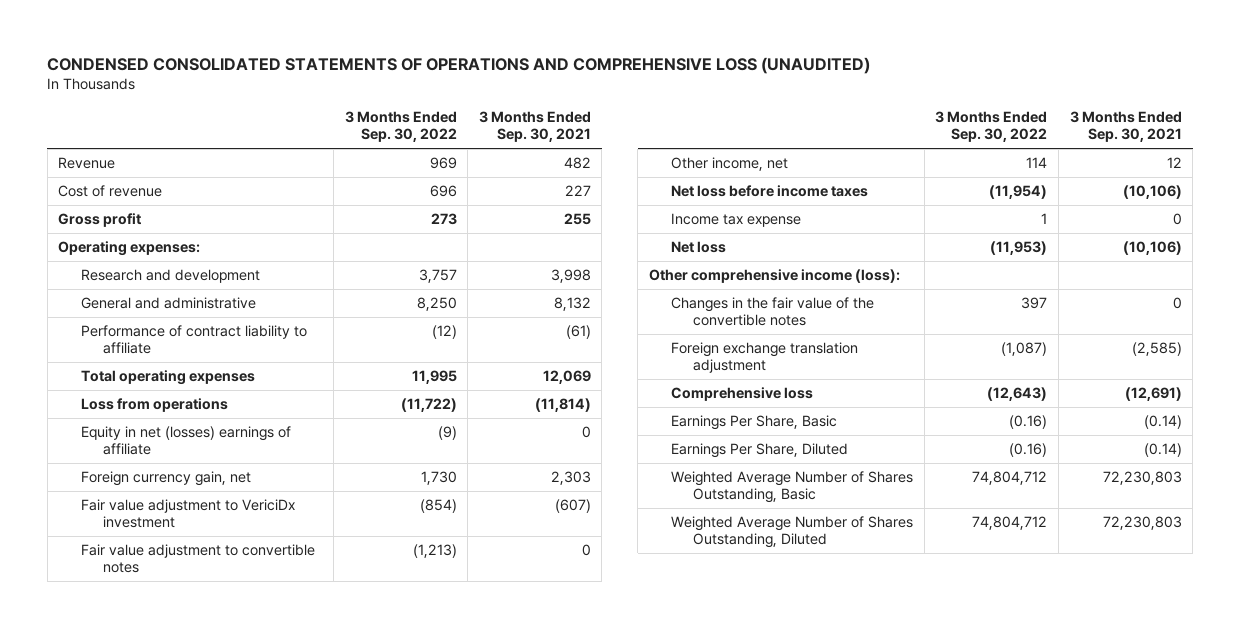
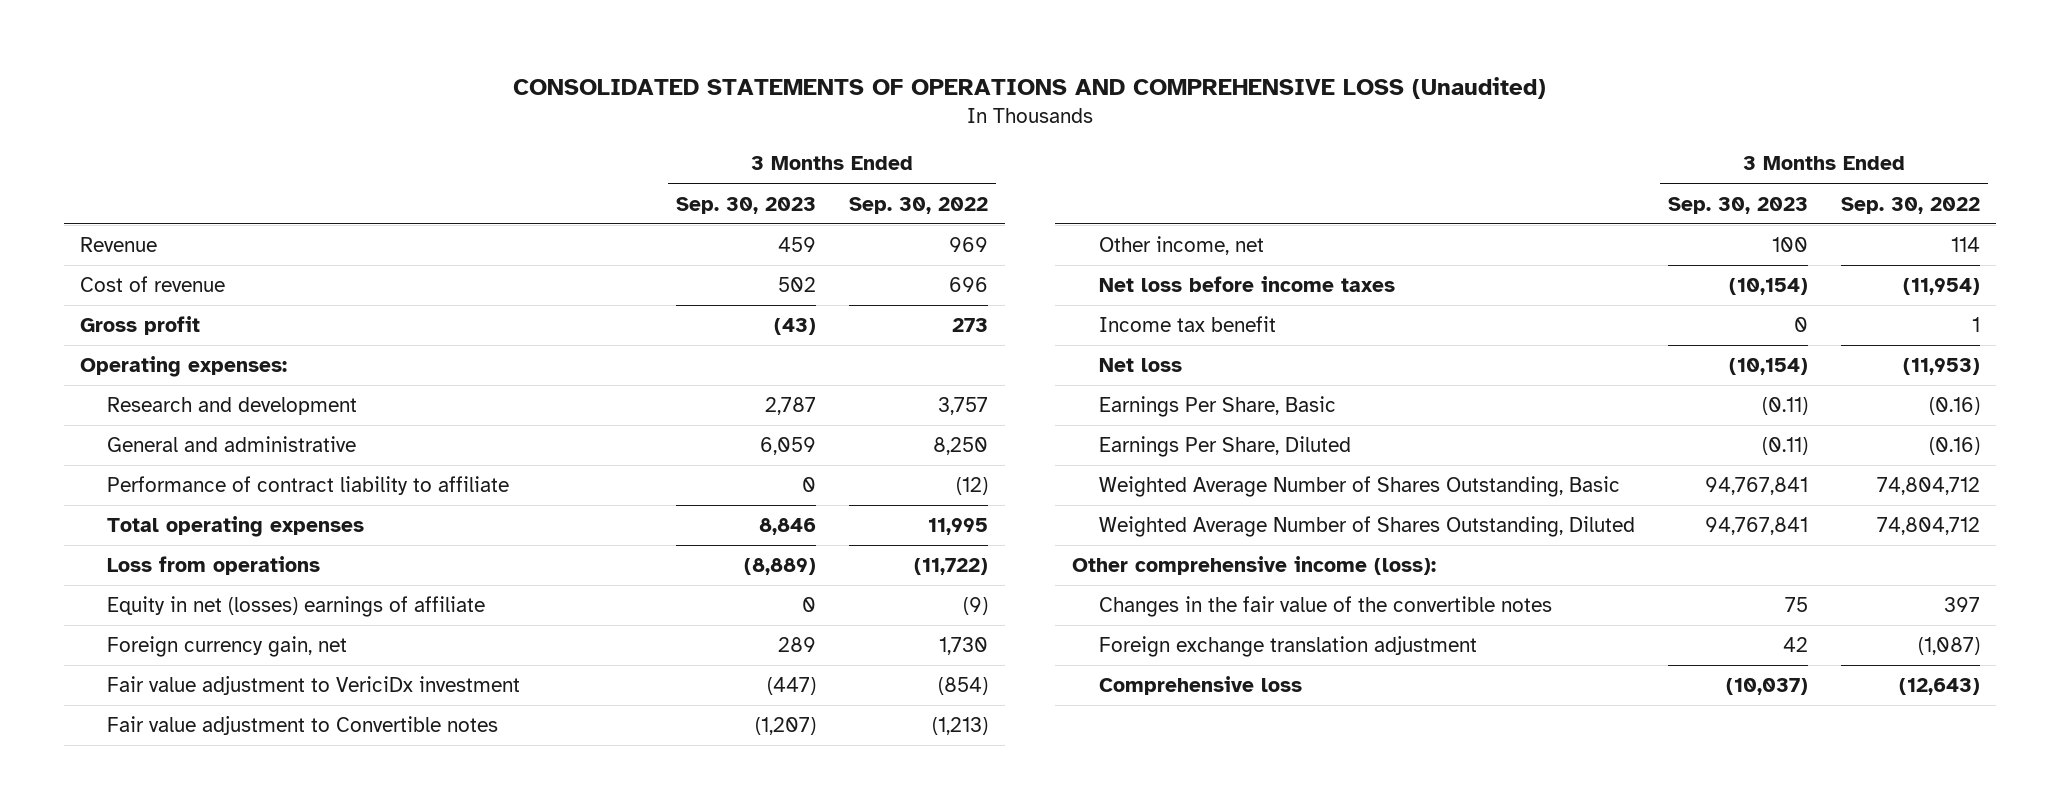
- CONDENSED CONSOLIDATED STATEMENTS OF OPERATIONS AND COMPREHENSIVE LOSS (UNAUDITED)
+ CONSOLIDATED STATEMENTS OF OPERATIONS AND COMPREHENSIVE LOSS (Unaudited)
- | 3 Months Ended Sep. 30, 2022 | 3 Months Ended Sep. 30, 2021
+ | 3 Months Ended Sep. 30, 2023 | 3 Months Ended Sep. 30, 2022
- Fair value adjustment to convertible notes | (1,213) | 0
+ Fair value adjustment to Convertible notes | (1,207) | (1,213)
- Income tax expense | 1 | 0
+ Income tax benefit | 0 | 1
moved down: Other comprehensive income (loss):
moved down: Changes in the fair value of the convertible notes | 75 | 397
moved down: Foreign exchange translation adjustment | 42 | (1,087)
moved down: Comprehensive loss | (10,037) | (12,643)

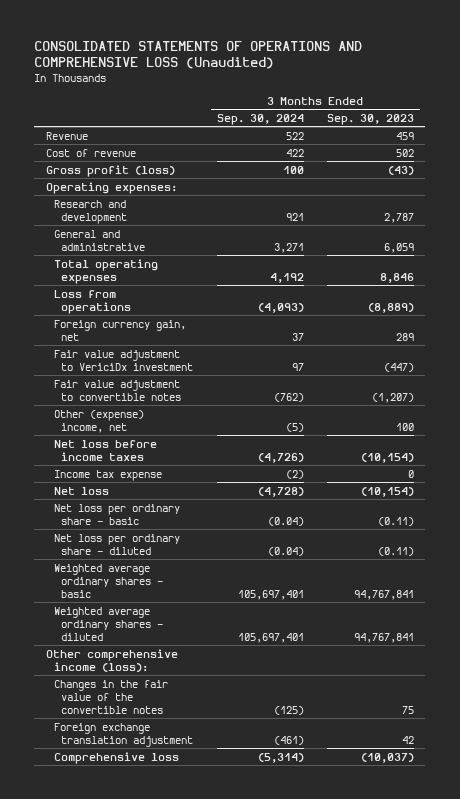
- | 3 Months Ended Sep. 30, 2023 | 3 Months Ended Sep. 30, 2022
+ | 3 Months Ended Sep. 30, 2024 | 3 Months Ended Sep. 30, 2023
- Gross profit | (43) | 273
+ Gross profit (loss) | 100 | (43)
- Performance of contract liability to affiliate | 0 | (12)
- Equity in net (losses) earnings of affiliate | 0 | (9)
- Fair value adjustment to Convertible notes | (1,207) | (1,213)
- Other income, net | 100 | 114
+ Fair value adjustment to convertible notes | (762) | (1,207)
+ Other (expense) income, net | (5) | 100
- Income tax benefit | 0 | 1
+ Income tax expense | (2) | 0
- Earnings Per Share, Basic | (0.11) | (0.16)
- Earnings Per Share, Diluted | (0.11) | (0.16)
- Weighted Average Number of Shares Outstanding, Basic | 94,767,841 | 74,804,712
- Weighted Average Number of Shares Outstanding, Diluted | 94,767,841 | 74,804,712
+ Net loss per ordinary share - basic | (0.04) | (0.11)
+ Net loss per ordinary share - diluted | (0.04) | (0.11)
+ Weighted average ordinary shares - basic | 105,697,401 | 94,767,841
+ Weighted average ordinary shares - diluted | 105,697,401 | 94,767,841

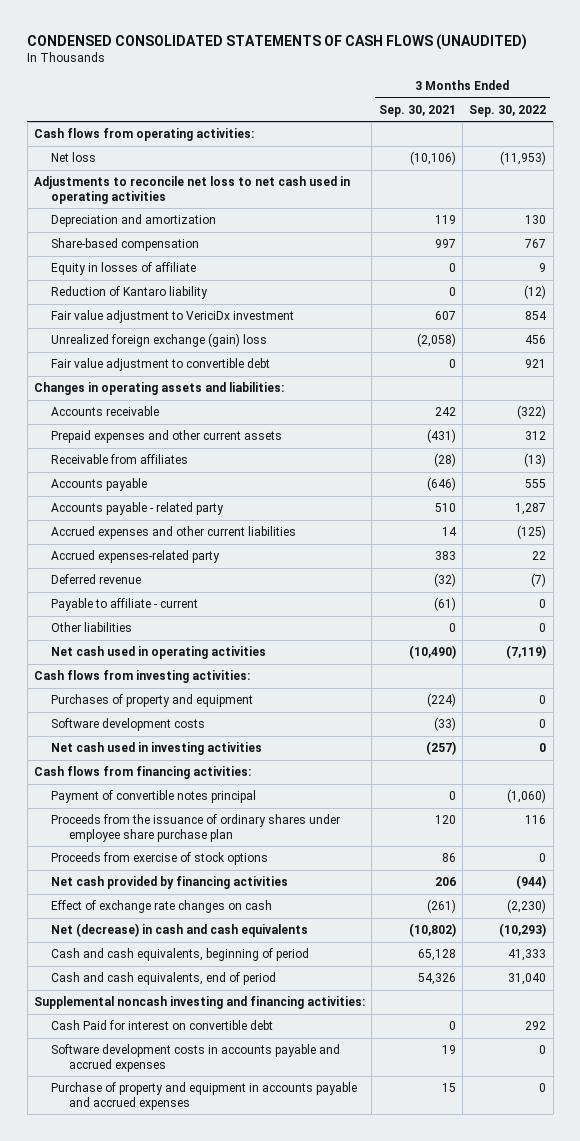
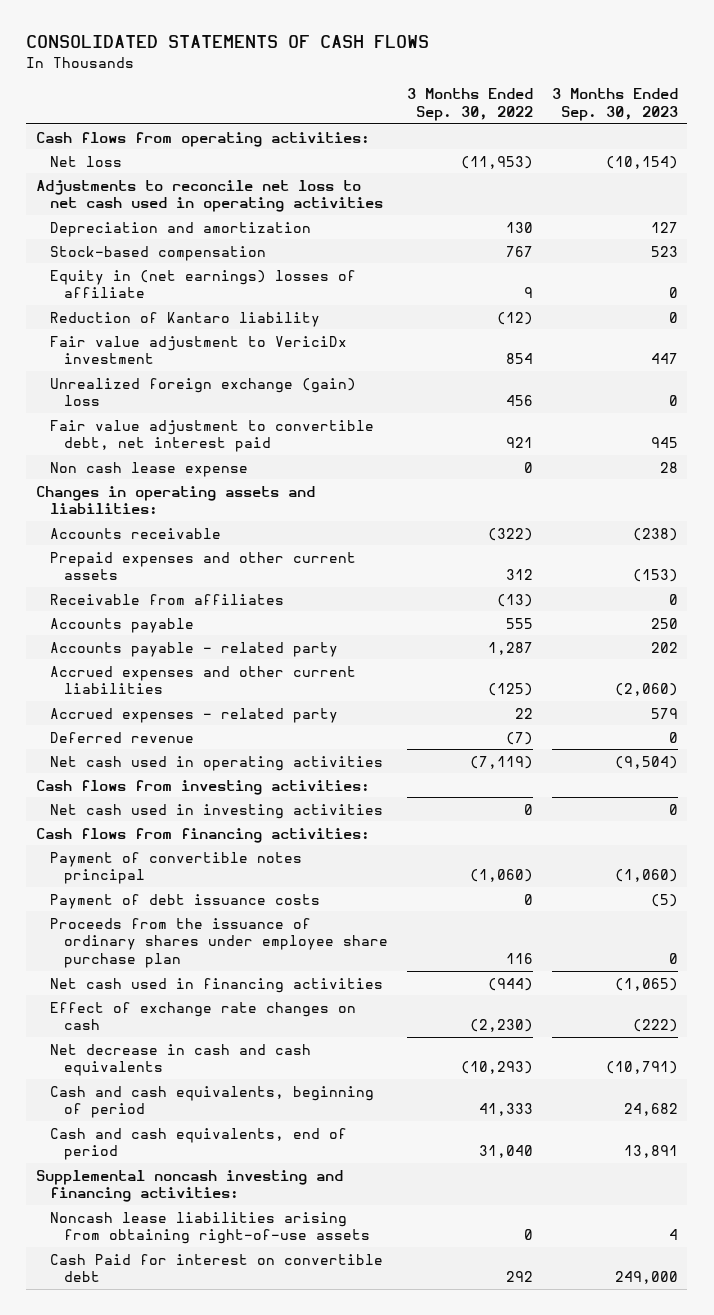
- CONDENSED CONSOLIDATED STATEMENTS OF CASH FLOWS (UNAUDITED)
+ CONSOLIDATED STATEMENTS OF CASH FLOWS
- | 3 Months Ended Sep. 30, 2021 | 3 Months Ended Sep. 30, 2022
+ | 3 Months Ended Sep. 30, 2022 | 3 Months Ended Sep. 30, 2023
- Share-based compensation | 997 | 767
- Equity in losses of affiliate | 0 | 9
+ Stock-based compensation | 767 | 523
+ Equity in (net earnings) losses of affiliate | 9 | 0
- Fair value adjustment to convertible debt | 0 | 921
+ Fair value adjustment to convertible debt, net interest paid | 921 | 945
+ Non cash lease expense | 0 | 28
- Accrued expenses-related party | 383 | 22
+ Accrued expenses - related party | 22 | 579
- Payable to affiliate - current | (61) | 0
- Other liabilities | 0 | 0
- Purchases of property and equipment | (224) | 0
- Software development costs | (33) | 0
+ Payment of debt issuance costs | 0 | (5)
- Proceeds from exercise of stock options | 86 | 0
- Net cash provided by financing activities | 206 | (944)
+ Net cash used in financing activities | (944) | (1,065)
- Net (decrease) in cash and cash equivalents | (10,802) | (10,293)
+ Net decrease in cash and cash equivalents | (10,293) | (10,791)
+ Noncash lease liabilities arising from obtaining right-of-use assets | 0 | 4
- Software development costs in accounts payable and accrued expenses | 19 | 0
- Purchase of property and equipment in accounts payable and accrued expenses | 15 | 0

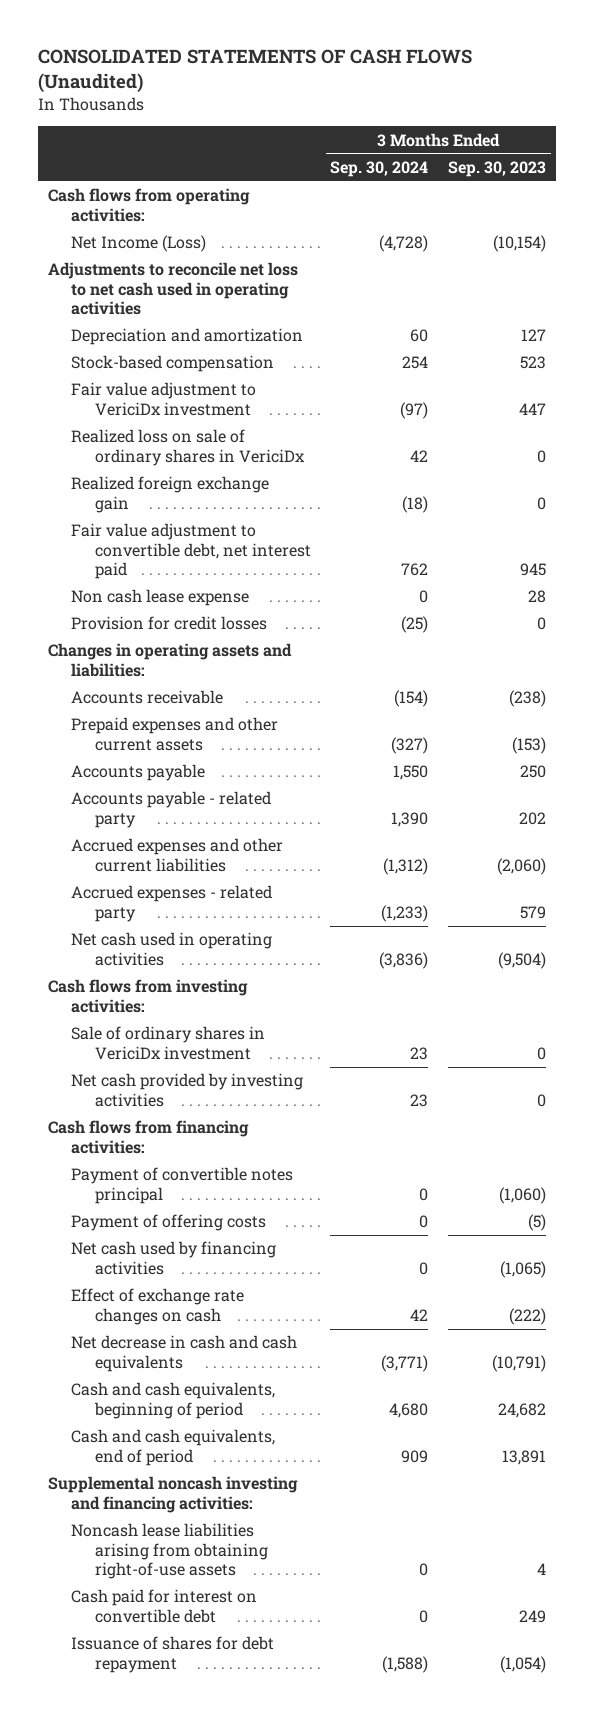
- CONSOLIDATED STATEMENTS OF CASH FLOWS
+ CONSOLIDATED STATEMENTS OF CASH FLOWS (Unaudited)
- | 3 Months Ended Sep. 30, 2022 | 3 Months Ended Sep. 30, 2023
+ | 3 Months Ended Sep. 30, 2024 | 3 Months Ended Sep. 30, 2023
- Net loss | (11,953) | (10,154)
+ Net Income (Loss) | (4,728) | (10,154)
- Equity in (net earnings) losses of affiliate | 9 | 0
- Reduction of Kantaro liability | (12) | 0
- Unrealized foreign exchange (gain) loss | 456 | 0
+ Realized loss on sale of ordinary shares in VericiDx | 42 | 0
+ Realized foreign exchange gain | (18) | 0
+ Provision for credit losses | (25) | 0
- Receivable from affiliates | (13) | 0
- Deferred revenue | (7) | 0
- Net cash used in investing activities | 0 | 0
+ Sale of ordinary shares in VericiDx investment | 23 | 0
+ Net cash provided by investing activities | 23 | 0
- Payment of debt issuance costs | 0 | (5)
- Proceeds from the issuance of ordinary shares under employee share purchase plan | 116 | 0
- Net cash used in financing activities | (944) | (1,065)
+ Payment of offering costs | 0 | (5)
+ Net cash used by financing activities | 0 | (1,065)
- Cash Paid for interest on convertible debt | 292 | 249,000
+ Cash paid for interest on convertible debt | 0 | 249
+ Issuance of shares for debt repayment | (1,588) | (1,054)

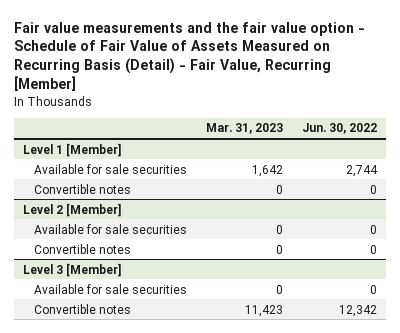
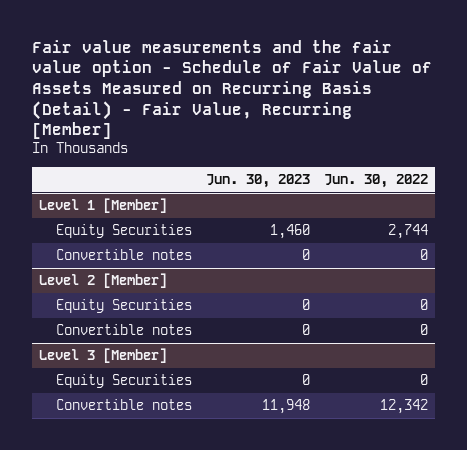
- | Mar. 31, 2023 | Jun. 30, 2022
+ | Jun. 30, 2023 | Jun. 30, 2022
@ Level 1 [Member]
- Available for sale securities | 1,642 | 2,744
+ Equity Securities | 1,460 | 2,744
@ Level 2 [Member]
- Available for sale securities | 0 | 0
+ Equity Securities | 0 | 0
@ Level 3 [Member]
- Available for sale securities | 0 | 0
+ Equity Securities | 0 | 0

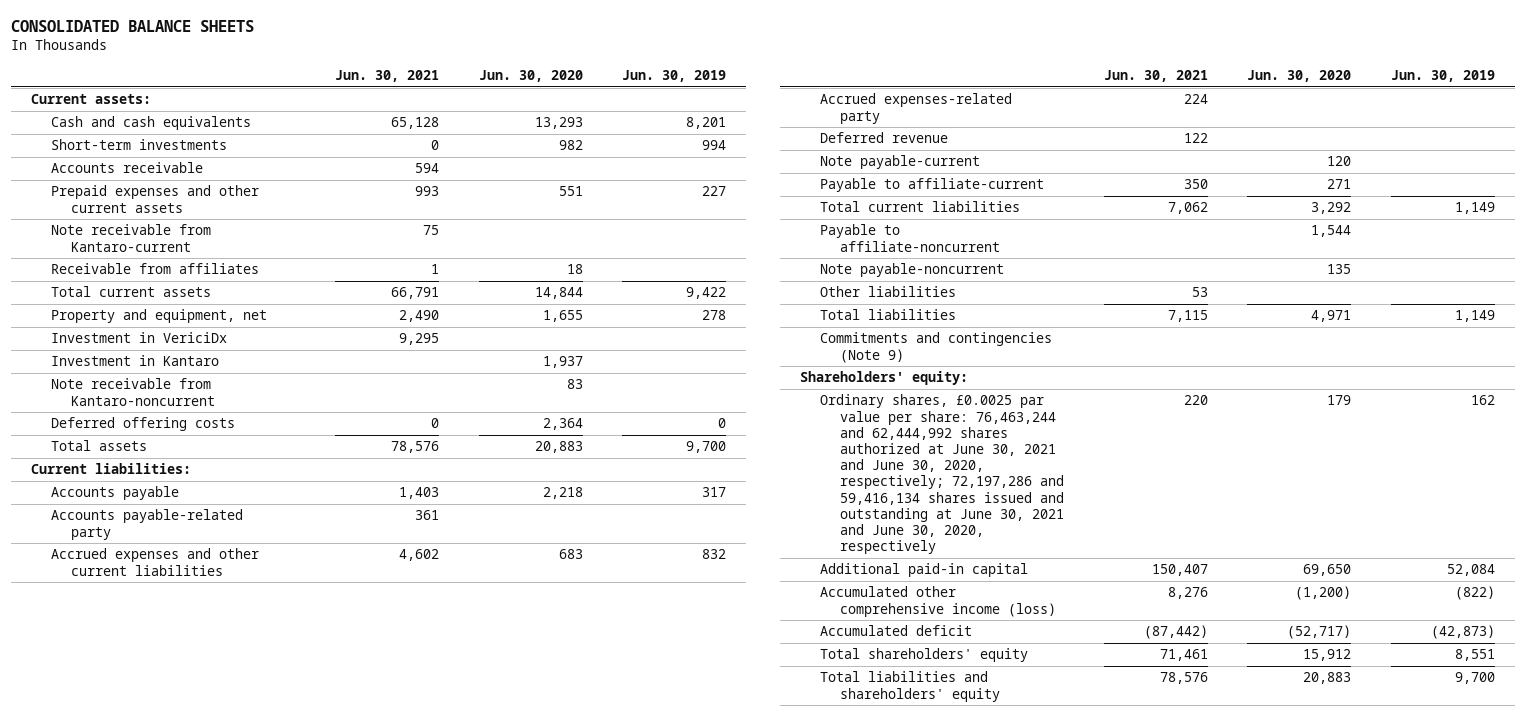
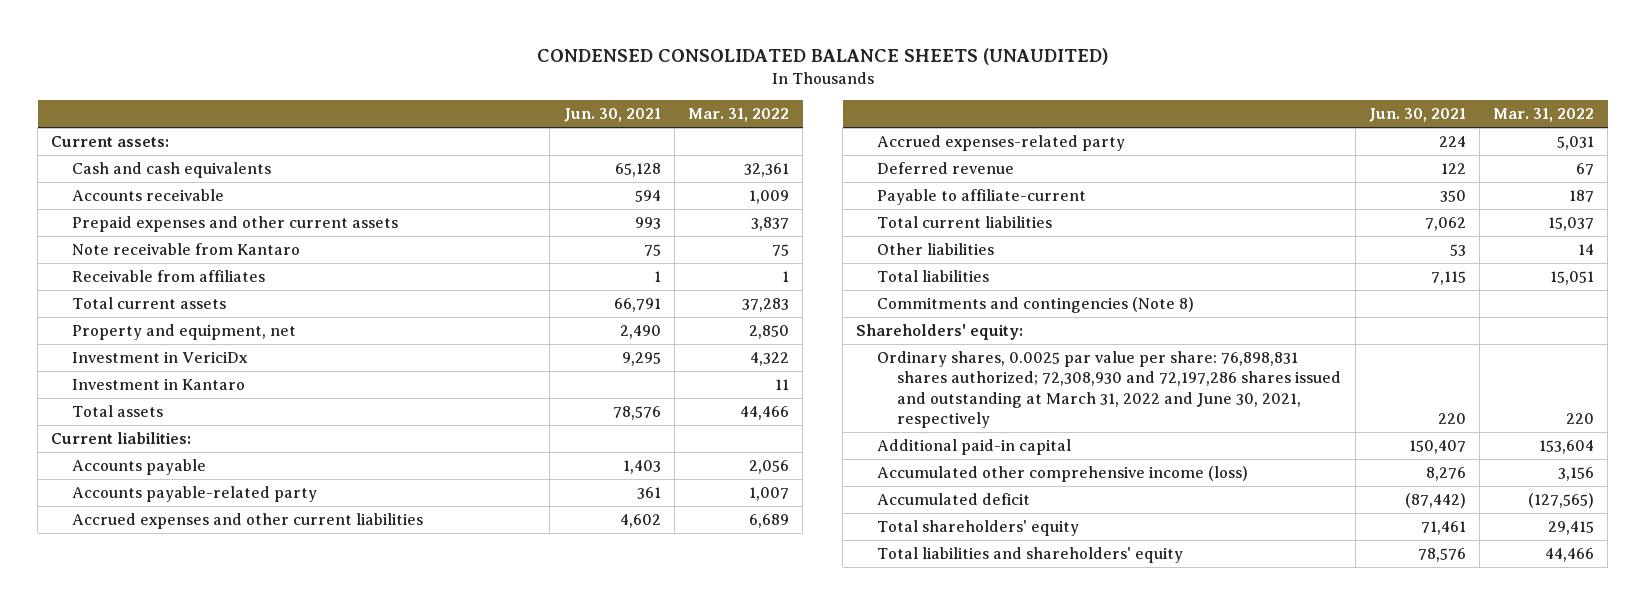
- CONSOLIDATED BALANCE SHEETS
+ CONDENSED CONSOLIDATED BALANCE SHEETS (UNAUDITED)
- | Jun. 30, 2021 | Jun. 30, 2020 | Jun. 30, 2019
+ | Jun. 30, 2021 | Mar. 31, 2022
- Short-term investments | 0 | 982 | 994
- Note receivable from Kantaro-current | 75 | |
+ Note receivable from Kantaro | 75 | 75
- Note receivable from Kantaro-noncurrent | | 83 |
- Deferred offering costs | 0 | 2,364 | 0
- Note payable-current | | 120 |
- Payable to affiliate-noncurrent | | 1,544 |
- Note payable-noncurrent | | 135 |
- Commitments and contingencies (Note 9)
+ Commitments and contingencies (Note 8)
- Ordinary shares, £0.0025 par value per share: 76,463,244 and 62,444,992 shares authorized at June 30, 2021 and June 30, 2020, respectively; 72,197,286 and 59,416,134 shares issued and outstanding at June 30, 2021 and June 30, 2020, respectively | 220 | 179 | 162
+ Ordinary shares, 0.0025 par value per share: 76,898,831 shares authorized; 72,308,930 and 72,197,286 shares issued and outstanding at March 31, 2022 and June 30, 2021, respectively | 220 | 220

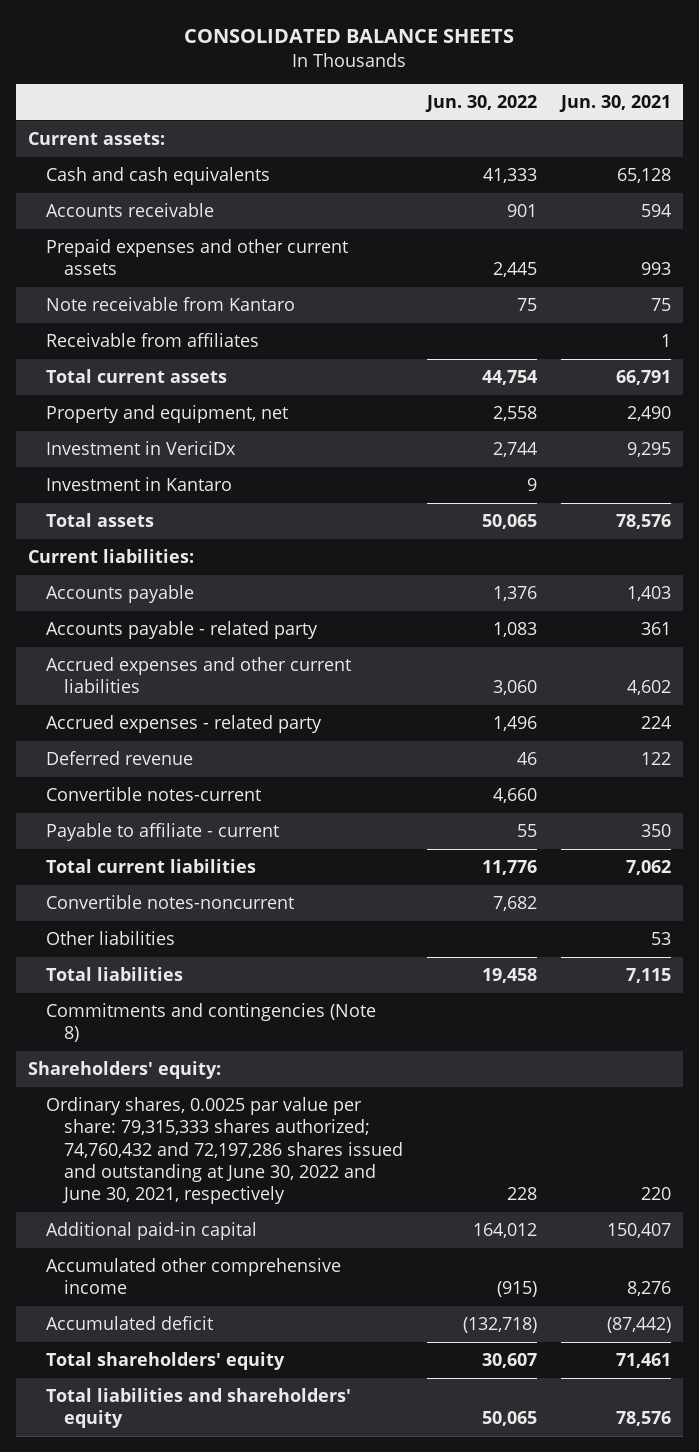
- CONDENSED CONSOLIDATED BALANCE SHEETS (UNAUDITED)
+ CONSOLIDATED BALANCE SHEETS
- | Jun. 30, 2021 | Mar. 31, 2022
+ | Jun. 30, 2022 | Jun. 30, 2021
- Accounts payable-related party | 361 | 1,007
+ Accounts payable - related party | 1,083 | 361
- Accrued expenses-related party | 224 | 5,031
+ Accrued expenses - related party | 1,496 | 224
- Payable to affiliate-current | 350 | 187
+ Convertible notes-current | 4,660 |
+ Payable to affiliate - current | 55 | 350
+ Convertible notes-noncurrent | 7,682 |
- Ordinary shares, 0.0025 par value per share: 76,898,831 shares authorized; 72,308,930 and 72,197,286 shares issued and outstanding at March 31, 2022 and June 30, 2021, respectively | 220 | 220
+ Ordinary shares, 0.0025 par value per share: 79,315,333 shares authorized; 74,760,432 and 72,197,286 shares issued and outstanding at June 30, 2022 and June 30, 2021, respectively | 228 | 220
- Accumulated other comprehensive income (loss) | 8,276 | 3,156
+ Accumulated other comprehensive income | (915) | 8,276

